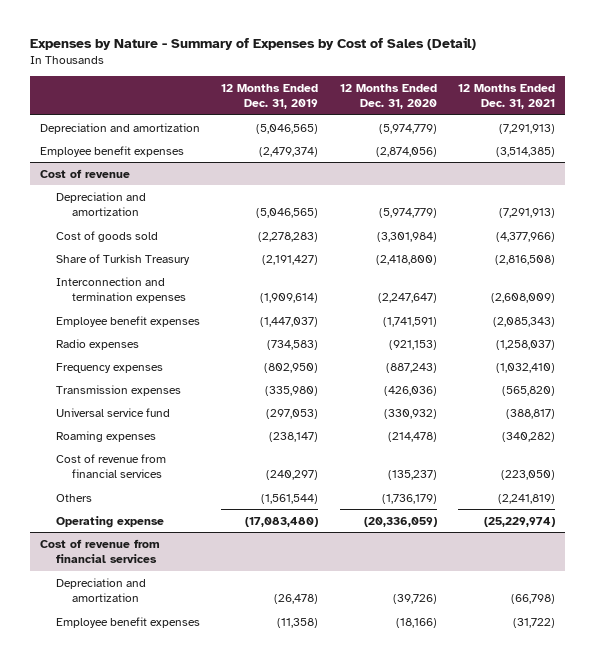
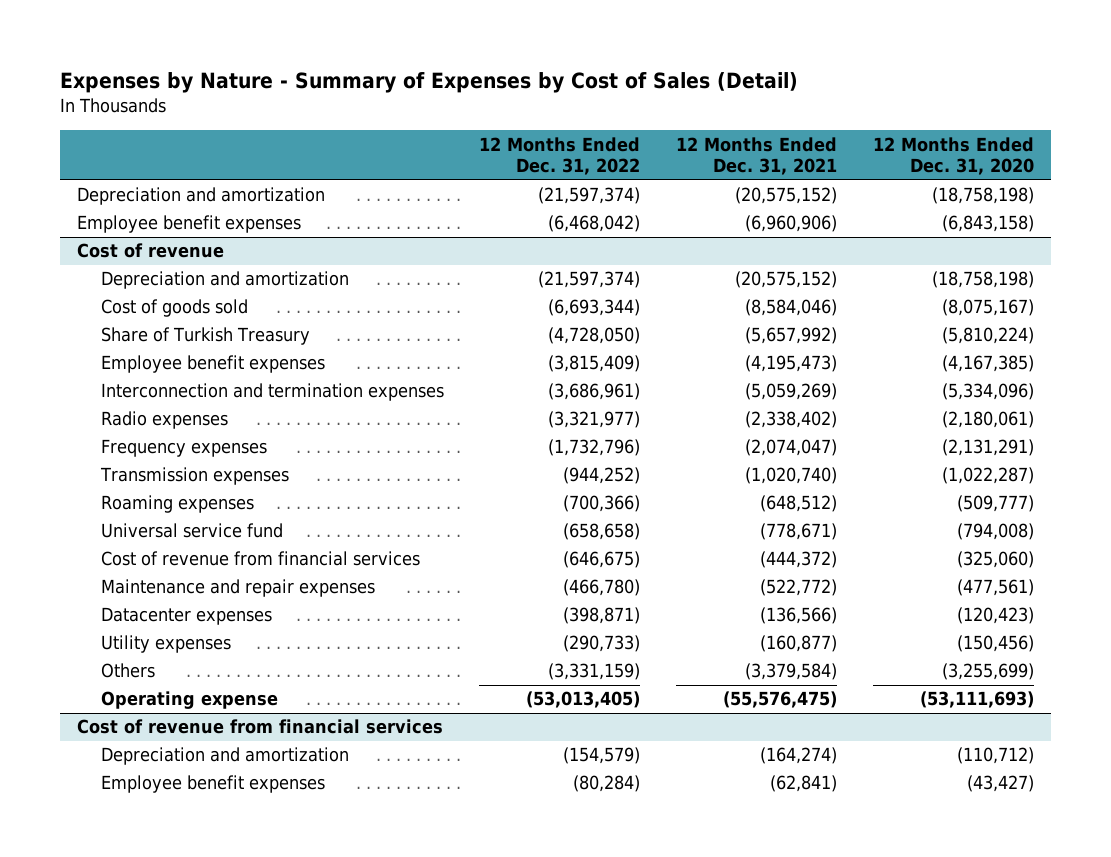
- | 12 Months Ended Dec. 31, 2019 | 12 Months Ended Dec. 31, 2020 | 12 Months Ended Dec. 31, 2021
+ | 12 Months Ended Dec. 31, 2022 | 12 Months Ended Dec. 31, 2021 | 12 Months Ended Dec. 31, 2020
- Depreciation and amortization | (5,046,565) | (5,974,779) | (7,291,913)
- Employee benefit expenses | (2,479,374) | (2,874,056) | (3,514,385)
+ Depreciation and amortization | (21,597,374) | (20,575,152) | (18,758,198)
+ Employee benefit expenses | (6,468,042) | (6,960,906) | (6,843,158)
@ Cost of revenue
- Depreciation and amortization | (5,046,565) | (5,974,779) | (7,291,913)
- Cost of goods sold | (2,278,283) | (3,301,984) | (4,377,966)
- Share of Turkish Treasury | (2,191,427) | (2,418,800) | (2,816,508)
- Interconnection and termination expenses | (1,909,614) | (2,247,647) | (2,608,009)
- Employee benefit expenses | (1,447,037) | (1,741,591) | (2,085,343)
- Radio expenses | (734,583) | (921,153) | (1,258,037)
- Frequency expenses | (802,950) | (887,243) | (1,032,410)
- Transmission expenses | (335,980) | (426,036) | (565,820)
- Universal service fund | (297,053) | (330,932) | (388,817)
- Roaming expenses | (238,147) | (214,478) | (340,282)
- Cost of revenue from financial services | (240,297) | (135,237) | (223,050)
- Others | (1,561,544) | (1,736,179) | (2,241,819)
- Operating expense | (17,083,480) | (20,336,059) | (25,229,974)
+ Depreciation and amortization | (21,597,374) | (20,575,152) | (18,758,198)
+ Cost of goods sold | (6,693,344) | (8,584,046) | (8,075,167)
+ Share of Turkish Treasury | (4,728,050) | (5,657,992) | (5,810,224)
+ Employee benefit expenses | (3,815,409) | (4,195,473) | (4,167,385)
+ Interconnection and termination expenses | (3,686,961) | (5,059,269) | (5,334,096)
+ Radio expenses | (3,321,977) | (2,338,402) | (2,180,061)
+ Frequency expenses | (1,732,796) | (2,074,047) | (2,131,291)
+ Transmission expenses | (944,252) | (1,020,740) | (1,022,287)
+ Roaming expenses | (700,366) | (648,512) | (509,777)
+ Universal service fund | (658,658) | (778,671) | (794,008)
+ Cost of revenue from financial services | (646,675) | (444,372) | (325,060)
+ Maintenance and repair expenses | (466,780) | (522,772) | (477,561)
+ Datacenter expenses | (398,871) | (136,566) | (120,423)
+ Utility expenses | (290,733) | (160,877) | (150,456)
+ Others | (3,331,159) | (3,379,584) | (3,255,699)
+ Operating expense | (53,013,405) | (55,576,475) | (53,111,693)
@ Cost of revenue from financial services
- Depreciation and amortization | (26,478) | (39,726) | (66,798)
- Employee benefit expenses | (11,358) | (18,166) | (31,722)
+ Depreciation and amortization | (154,579) | (164,274) | (110,712)
+ Employee benefit expenses | (80,284) | (62,841) | (43,427)

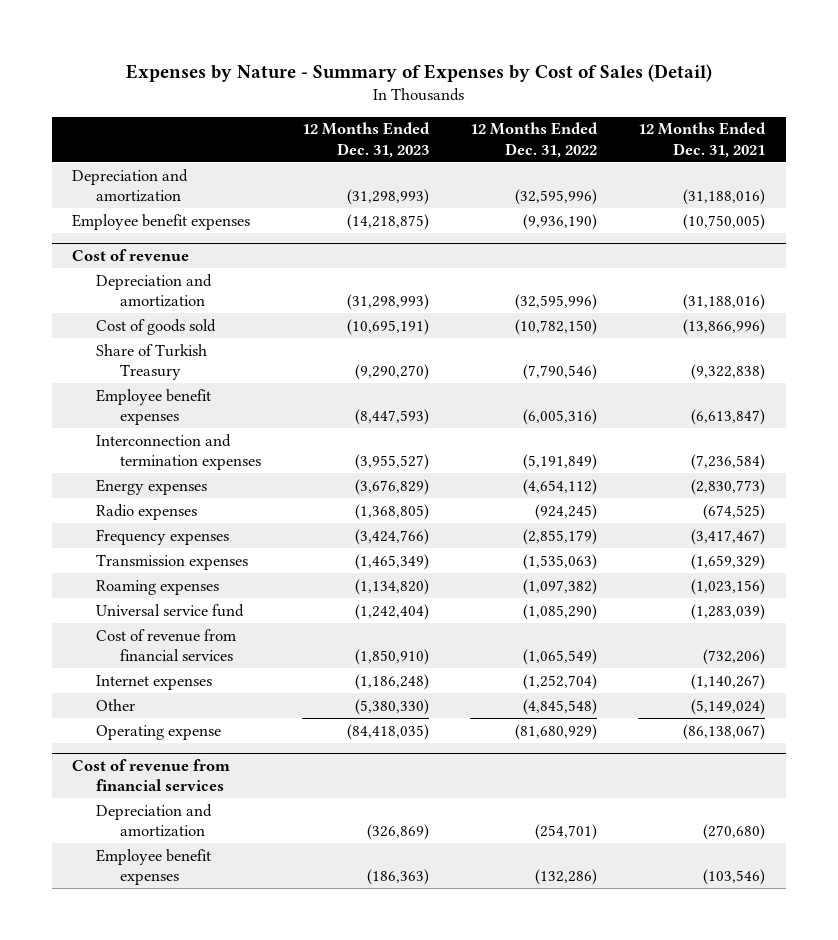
- | 12 Months Ended Dec. 31, 2022 | 12 Months Ended Dec. 31, 2021 | 12 Months Ended Dec. 31, 2020
+ | 12 Months Ended Dec. 31, 2023 | 12 Months Ended Dec. 31, 2022 | 12 Months Ended Dec. 31, 2021
- Depreciation and amortization | (21,597,374) | (20,575,152) | (18,758,198)
- Employee benefit expenses | (6,468,042) | (6,960,906) | (6,843,158)
+ Depreciation and amortization | (31,298,993) | (32,595,996) | (31,188,016)
+ Employee benefit expenses | (14,218,875) | (9,936,190) | (10,750,005)
@ Cost of revenue
- Depreciation and amortization | (21,597,374) | (20,575,152) | (18,758,198)
- Cost of goods sold | (6,693,344) | (8,584,046) | (8,075,167)
- Share of Turkish Treasury | (4,728,050) | (5,657,992) | (5,810,224)
- Employee benefit expenses | (3,815,409) | (4,195,473) | (4,167,385)
- Interconnection and termination expenses | (3,686,961) | (5,059,269) | (5,334,096)
- Radio expenses | (3,321,977) | (2,338,402) | (2,180,061)
- Frequency expenses | (1,732,796) | (2,074,047) | (2,131,291)
- Transmission expenses | (944,252) | (1,020,740) | (1,022,287)
- Roaming expenses | (700,366) | (648,512) | (509,777)
- Universal service fund | (658,658) | (778,671) | (794,008)
- Cost of revenue from financial services | (646,675) | (444,372) | (325,060)
- Maintenance and repair expenses | (466,780) | (522,772) | (477,561)
- Datacenter expenses | (398,871) | (136,566) | (120,423)
- Utility expenses | (290,733) | (160,877) | (150,456)
- Others | (3,331,159) | (3,379,584) | (3,255,699)
- Operating expense | (53,013,405) | (55,576,475) | (53,111,693)
+ Depreciation and amortization | (31,298,993) | (32,595,996) | (31,188,016)
+ Cost of goods sold | (10,695,191) | (10,782,150) | (13,866,996)
+ Share of Turkish Treasury | (9,290,270) | (7,790,546) | (9,322,838)
+ Employee benefit expenses | (8,447,593) | (6,005,316) | (6,613,847)
+ Interconnection and termination expenses | (3,955,527) | (5,191,849) | (7,236,584)
+ Energy expenses | (3,676,829) | (4,654,112) | (2,830,773)
+ Radio expenses | (1,368,805) | (924,245) | (674,525)
+ Frequency expenses | (3,424,766) | (2,855,179) | (3,417,467)
+ Transmission expenses | (1,465,349) | (1,535,063) | (1,659,329)
+ Roaming expenses | (1,134,820) | (1,097,382) | (1,023,156)
+ Universal service fund | (1,242,404) | (1,085,290) | (1,283,039)
+ Cost of revenue from financial services | (1,850,910) | (1,065,549) | (732,206)
+ Internet expenses | (1,186,248) | (1,252,704) | (1,140,267)
+ Other | (5,380,330) | (4,845,548) | (5,149,024)
+ Operating expense | (84,418,035) | (81,680,929) | (86,138,067)
@ Cost of revenue from financial services
- Depreciation and amortization | (154,579) | (164,274) | (110,712)
- Employee benefit expenses | (80,284) | (62,841) | (43,427)
+ Depreciation and amortization | (326,869) | (254,701) | (270,680)
+ Employee benefit expenses | (186,363) | (132,286) | (103,546)

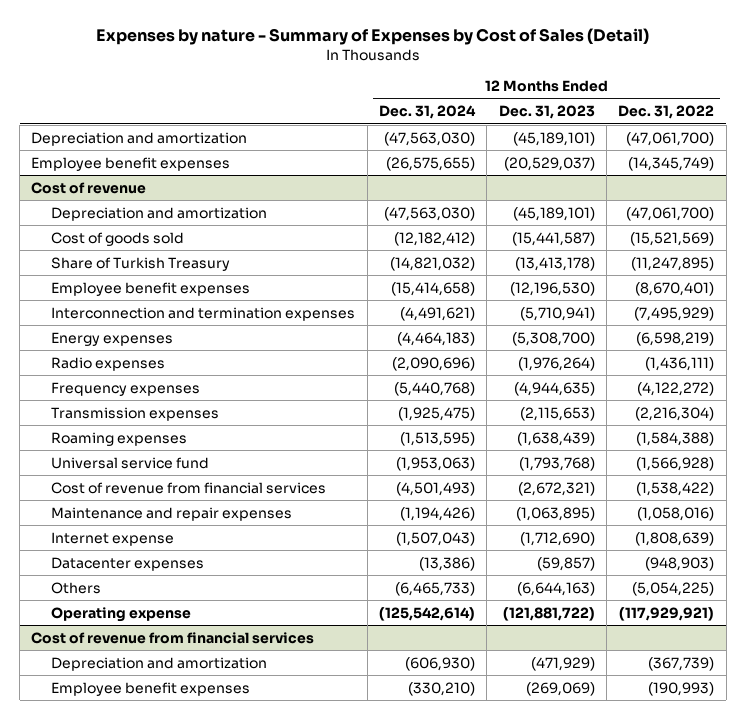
- Expenses by Nature - Summary of Expenses by Cost of Sales (Detail)
+ Expenses by nature - Summary of Expenses by Cost of Sales (Detail)
- | 12 Months Ended Dec. 31, 2023 | 12 Months Ended Dec. 31, 2022 | 12 Months Ended Dec. 31, 2021
+ | 12 Months Ended Dec. 31, 2024 | 12 Months Ended Dec. 31, 2023 | 12 Months Ended Dec. 31, 2022
- Depreciation and amortization | (31,298,993) | (32,595,996) | (31,188,016)
- Employee benefit expenses | (14,218,875) | (9,936,190) | (10,750,005)
+ Depreciation and amortization | (47,563,030) | (45,189,101) | (47,061,700)
+ Employee benefit expenses | (26,575,655) | (20,529,037) | (14,345,749)
@ Cost of revenue
- Depreciation and amortization | (31,298,993) | (32,595,996) | (31,188,016)
- Cost of goods sold | (10,695,191) | (10,782,150) | (13,866,996)
- Share of Turkish Treasury | (9,290,270) | (7,790,546) | (9,322,838)
- Employee benefit expenses | (8,447,593) | (6,005,316) | (6,613,847)
- Interconnection and termination expenses | (3,955,527) | (5,191,849) | (7,236,584)
- Energy expenses | (3,676,829) | (4,654,112) | (2,830,773)
- Radio expenses | (1,368,805) | (924,245) | (674,525)
- Frequency expenses | (3,424,766) | (2,855,179) | (3,417,467)
- Transmission expenses | (1,465,349) | (1,535,063) | (1,659,329)
- Roaming expenses | (1,134,820) | (1,097,382) | (1,023,156)
- Universal service fund | (1,242,404) | (1,085,290) | (1,283,039)
- Cost of revenue from financial services | (1,850,910) | (1,065,549) | (732,206)
- Internet expenses | (1,186,248) | (1,252,704) | (1,140,267)
- Other | (5,380,330) | (4,845,548) | (5,149,024)
- Operating expense | (84,418,035) | (81,680,929) | (86,138,067)
+ Depreciation and amortization | (47,563,030) | (45,189,101) | (47,061,700)
+ Cost of goods sold | (12,182,412) | (15,441,587) | (15,521,569)
+ Share of Turkish Treasury | (14,821,032) | (13,413,178) | (11,247,895)
+ Employee benefit expenses | (15,414,658) | (12,196,530) | (8,670,401)
+ Interconnection and termination expenses | (4,491,621) | (5,710,941) | (7,495,929)
+ Energy expenses | (4,464,183) | (5,308,700) | (6,598,219)
+ Radio expenses | (2,090,696) | (1,976,264) | (1,436,111)
+ Frequency expenses | (5,440,768) | (4,944,635) | (4,122,272)
+ Transmission expenses | (1,925,475) | (2,115,653) | (2,216,304)
+ Roaming expenses | (1,513,595) | (1,638,439) | (1,584,388)
+ Universal service fund | (1,953,063) | (1,793,768) | (1,566,928)
+ Cost of revenue from financial services | (4,501,493) | (2,672,321) | (1,538,422)
+ Maintenance and repair expenses | (1,194,426) | (1,063,895) | (1,058,016)
+ Internet expense | (1,507,043) | (1,712,690) | (1,808,639)
+ Datacenter expenses | (13,386) | (59,857) | (948,903)
+ Others | (6,465,733) | (6,644,163) | (5,054,225)
+ Operating expense | (125,542,614) | (121,881,722) | (117,929,921)
@ Cost of revenue from financial services
- Depreciation and amortization | (326,869) | (254,701) | (270,680)
- Employee benefit expenses | (186,363) | (132,286) | (103,546)
+ Depreciation and amortization | (606,930) | (471,929) | (367,739)
+ Employee benefit expenses | (330,210) | (269,069) | (190,993)

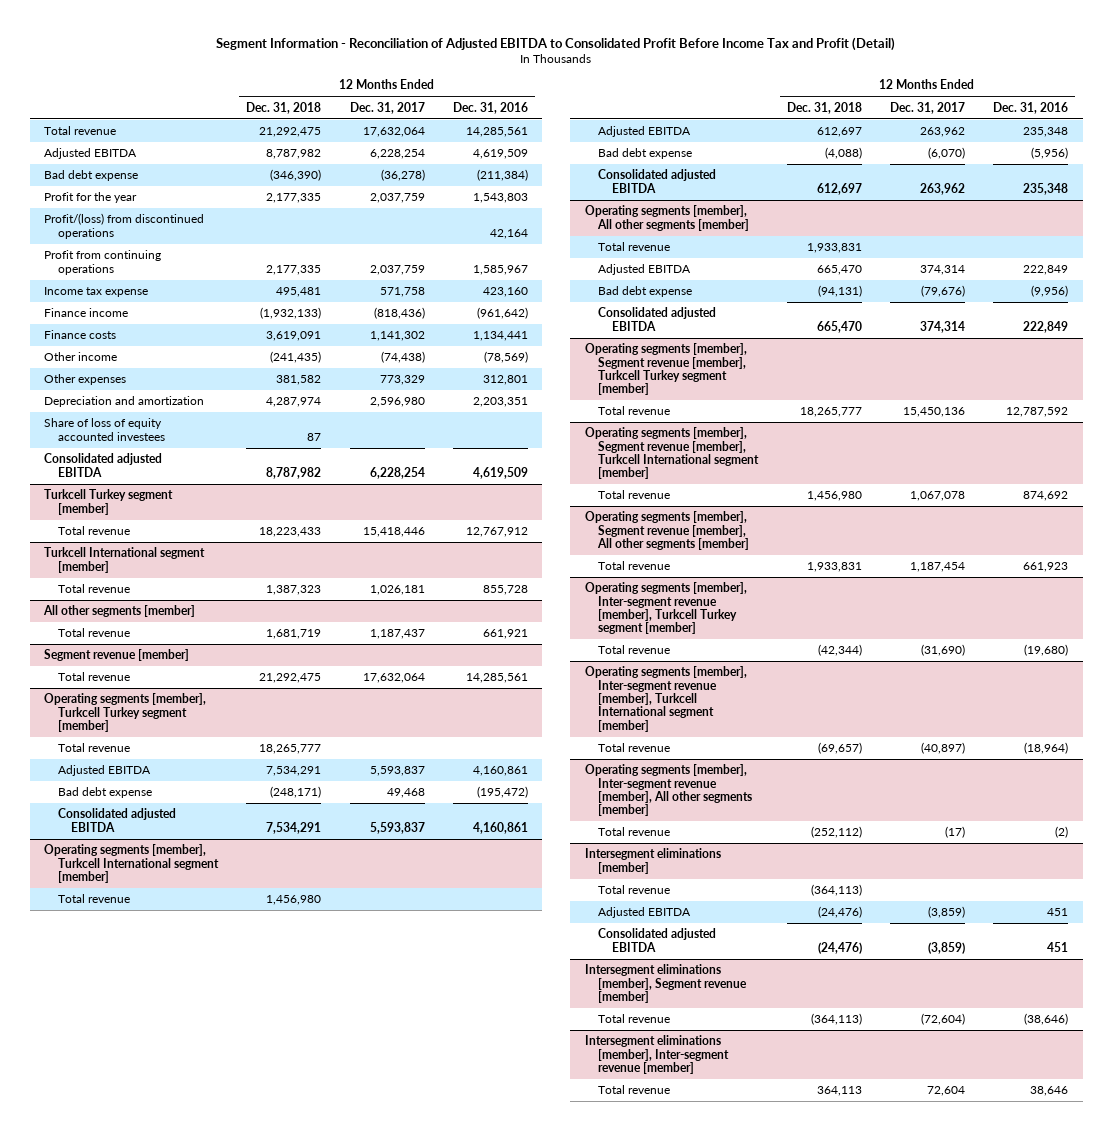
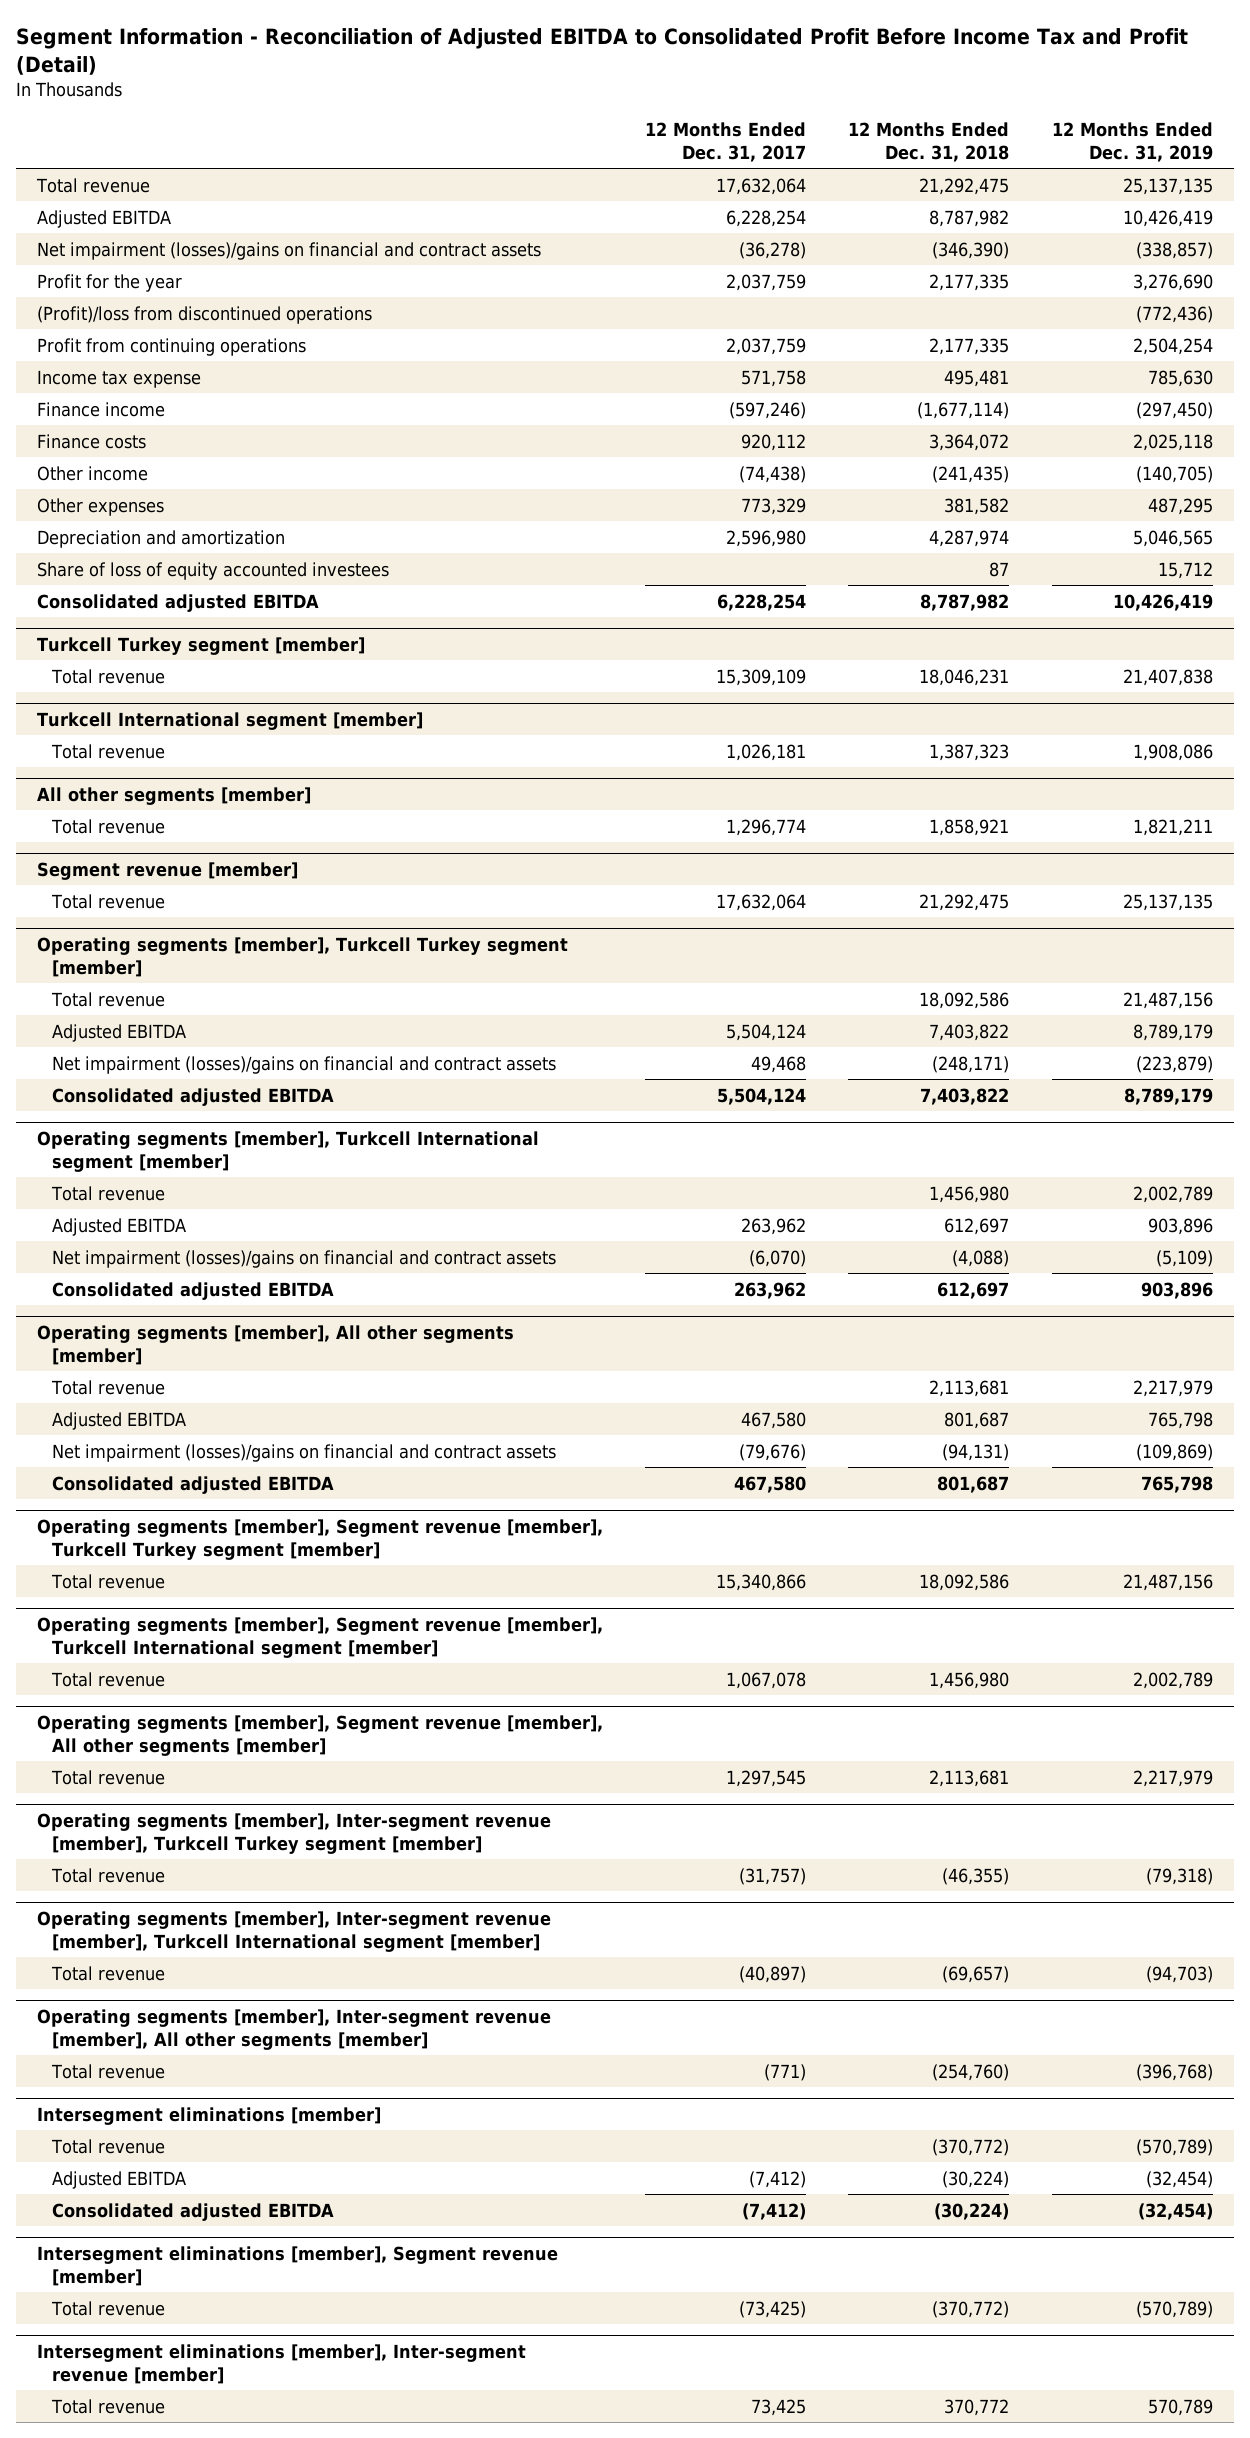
- | 12 Months Ended Dec. 31, 2018 | 12 Months Ended Dec. 31, 2017 | 12 Months Ended Dec. 31, 2016
+ | 12 Months Ended Dec. 31, 2017 | 12 Months Ended Dec. 31, 2018 | 12 Months Ended Dec. 31, 2019
- Bad debt expense | (346,390) | (36,278) | (211,384)
+ Net impairment (losses)/gains on financial and contract assets | (36,278) | (346,390) | (338,857)
- Profit/(loss) from discontinued operations | | | 42,164
+ (Profit)/loss from discontinued operations | | | (772,436)
- Finance income | (1,932,133) | (818,436) | (961,642)
- Finance costs | 3,619,091 | 1,141,302 | 1,134,441
+ Finance income | (597,246) | (1,677,114) | (297,450)
+ Finance costs | 920,112 | 3,364,072 | 2,025,118
@ Turkcell Turkey segment [member]
- Total revenue | 18,223,433 | 15,418,446 | 12,767,912
+ Total revenue | 15,309,109 | 18,046,231 | 21,407,838
@ All other segments [member]
- Total revenue | 1,681,719 | 1,187,437 | 661,921
+ Total revenue | 1,296,774 | 1,858,921 | 1,821,211
@ Operating segments [member], Turkcell Turkey segment [member]
- Total revenue | 18,265,777 | |
- Adjusted EBITDA | 7,534,291 | 5,593,837 | 4,160,861
- Bad debt expense | (248,171) | 49,468 | (195,472)
- Consolidated adjusted EBITDA | 7,534,291 | 5,593,837 | 4,160,861
+ Total revenue | | 18,092,586 | 21,487,156
+ Adjusted EBITDA | 5,504,124 | 7,403,822 | 8,789,179
+ Net impairment (losses)/gains on financial and contract assets | 49,468 | (248,171) | (223,879)
+ Consolidated adjusted EBITDA | 5,504,124 | 7,403,822 | 8,789,179
@ Operating segments [member], Turkcell International segment [member]
- Bad debt expense | (4,088) | (6,070) | (5,956)
+ Net impairment (losses)/gains on financial and contract assets | (6,070) | (4,088) | (5,109)
@ Operating segments [member], All other segments [member]
- Total revenue | 1,933,831 | |
- Adjusted EBITDA | 665,470 | 374,314 | 222,849
- Bad debt expense | (94,131) | (79,676) | (9,956)
- Consolidated adjusted EBITDA | 665,470 | 374,314 | 222,849
+ Total revenue | | 2,113,681 | 2,217,979
+ Adjusted EBITDA | 467,580 | 801,687 | 765,798
+ Net impairment (losses)/gains on financial and contract assets | (79,676) | (94,131) | (109,869)
+ Consolidated adjusted EBITDA | 467,580 | 801,687 | 765,798
@ Operating segments [member], Segment revenue [member], Turkcell Turkey segment [member]
- Total revenue | 18,265,777 | 15,450,136 | 12,787,592
+ Total revenue | 15,340,866 | 18,092,586 | 21,487,156
@ Operating segments [member], Segment revenue [member], All other segments [member]
- Total revenue | 1,933,831 | 1,187,454 | 661,923
+ Total revenue | 1,297,545 | 2,113,681 | 2,217,979
@ Operating segments [member], Inter-segment revenue [member], Turkcell Turkey segment [member]
- Total revenue | (42,344) | (31,690) | (19,680)
+ Total revenue | (31,757) | (46,355) | (79,318)
@ Operating segments [member], Inter-segment revenue [member], All other segments [member]
- Total revenue | (252,112) | (17) | (2)
+ Total revenue | (771) | (254,760) | (396,768)
@ Intersegment eliminations [member]
- Total revenue | (364,113) | |
- Adjusted EBITDA | (24,476) | (3,859) | 451
- Consolidated adjusted EBITDA | (24,476) | (3,859) | 451
+ Total revenue | | (370,772) | (570,789)
+ Adjusted EBITDA | (7,412) | (30,224) | (32,454)
+ Consolidated adjusted EBITDA | (7,412) | (30,224) | (32,454)
@ Intersegment eliminations [member], Segment revenue [member]
- Total revenue | (364,113) | (72,604) | (38,646)
+ Total revenue | (73,425) | (370,772) | (570,789)
@ Intersegment eliminations [member], Inter-segment revenue [member]
- Total revenue | 364,113 | 72,604 | 38,646
+ Total revenue | 73,425 | 370,772 | 570,789

